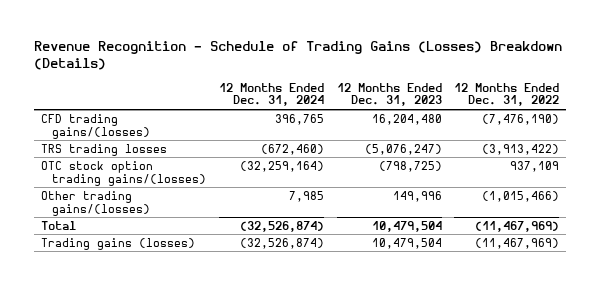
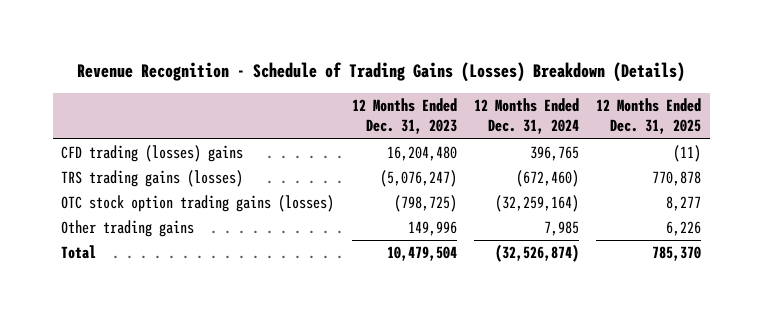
- | 12 Months Ended Dec. 31, 2024 | 12 Months Ended Dec. 31, 2023 | 12 Months Ended Dec. 31, 2022
+ | 12 Months Ended Dec. 31, 2023 | 12 Months Ended Dec. 31, 2024 | 12 Months Ended Dec. 31, 2025
- CFD trading gains/(losses) | 396,765 | 16,204,480 | (7,476,190)
- TRS trading losses | (672,460) | (5,076,247) | (3,913,422)
- OTC stock option trading gains/(losses) | (32,259,164) | (798,725) | 937,109
- Other trading gains/(losses) | 7,985 | 149,996 | (1,015,466)
+ CFD trading (losses) gains | 16,204,480 | 396,765 | (11)
+ TRS trading gains (losses) | (5,076,247) | (672,460) | 770,878
+ OTC stock option trading gains (losses) | (798,725) | (32,259,164) | 8,277
+ Other trading gains | 149,996 | 7,985 | 6,226
- Trading gains (losses) | (32,526,874) | 10,479,504 | (11,467,969)

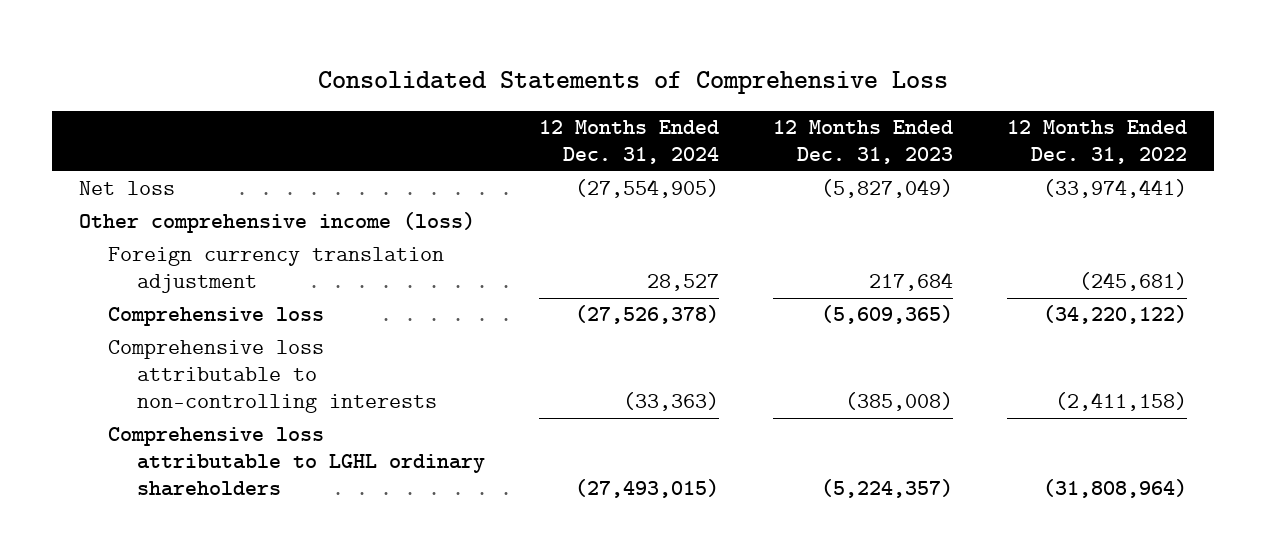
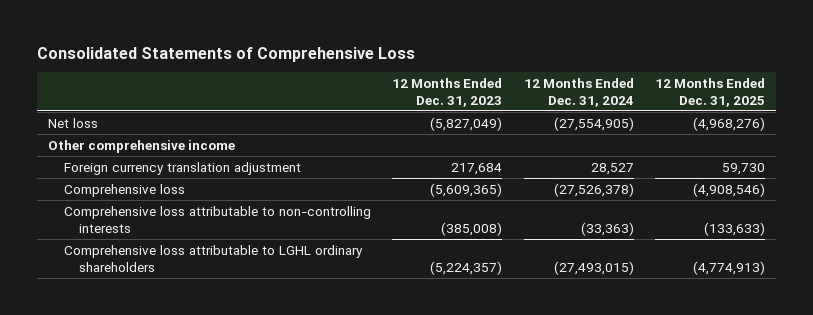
- | 12 Months Ended Dec. 31, 2024 | 12 Months Ended Dec. 31, 2023 | 12 Months Ended Dec. 31, 2022
+ | 12 Months Ended Dec. 31, 2023 | 12 Months Ended Dec. 31, 2024 | 12 Months Ended Dec. 31, 2025
- Other comprehensive income (loss)
+ Other comprehensive income

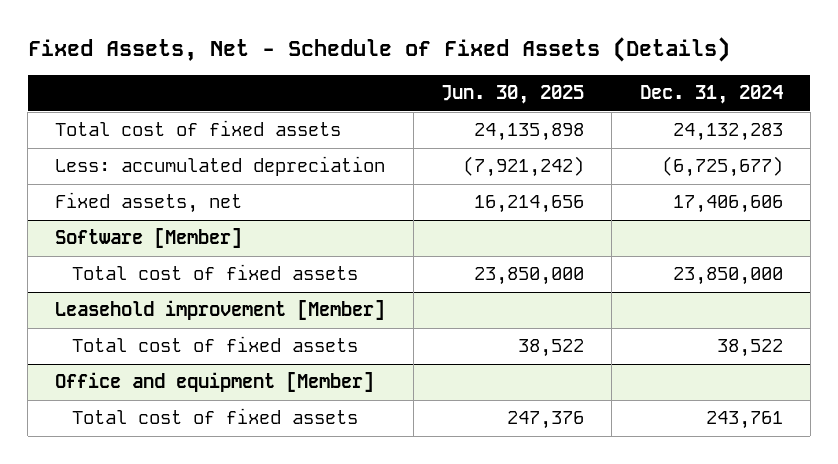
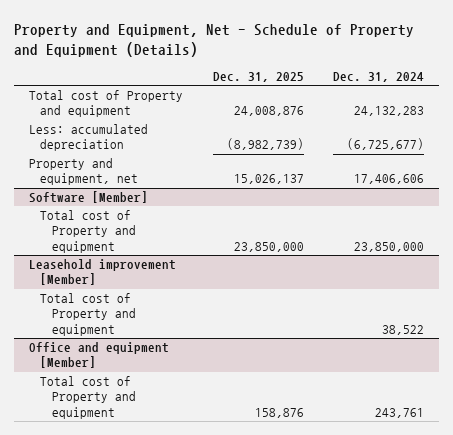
- Fixed Assets, Net - Schedule of Fixed Assets (Details)
+ Property and Equipment, Net - Schedule of Property and Equipment (Details)
- | Jun. 30, 2025 | Dec. 31, 2024
+ | Dec. 31, 2025 | Dec. 31, 2024
- Total cost of fixed assets | 24,135,898 | 24,132,283
+ Total cost of Property and equipment | 24,008,876 | 24,132,283
- Fixed assets, net | 16,214,656 | 17,406,606
+ Property and equipment, net | 15,026,137 | 17,406,606
@ Software [Member]
- Total cost of fixed assets | 23,850,000 | 23,850,000
+ Total cost of Property and equipment | 23,850,000 | 23,850,000
@ Leasehold improvement [Member]
- Total cost of fixed assets | 38,522 | 38,522
+ Total cost of Property and equipment | | 38,522
@ Office and equipment [Member]
- Total cost of fixed assets | 247,376 | 243,761
+ Total cost of Property and equipment | 158,876 | 243,761

